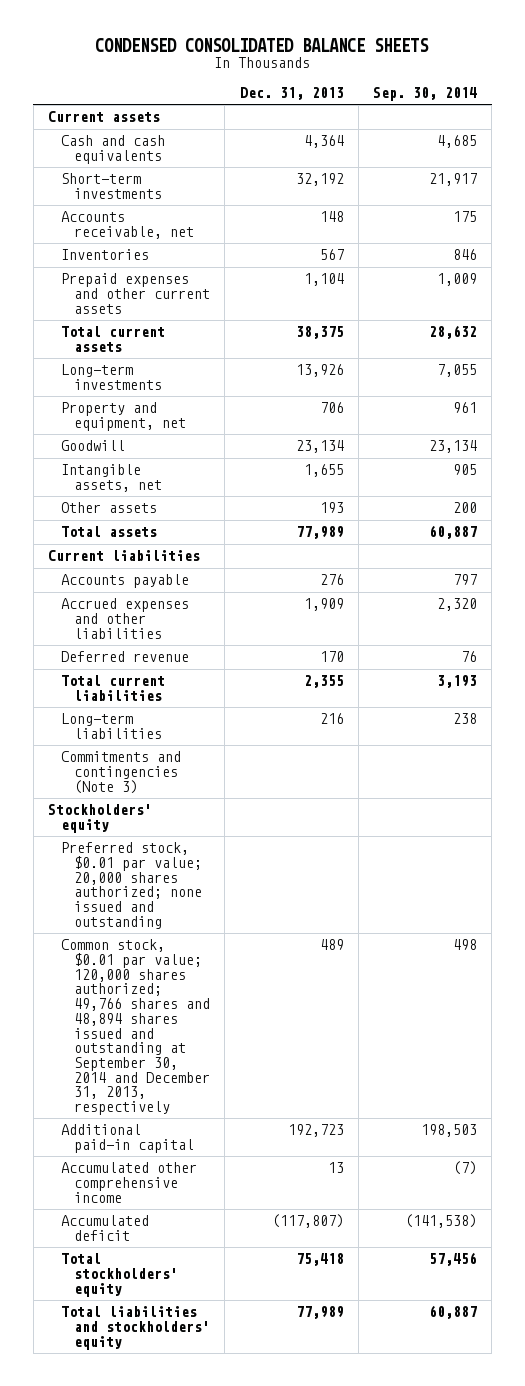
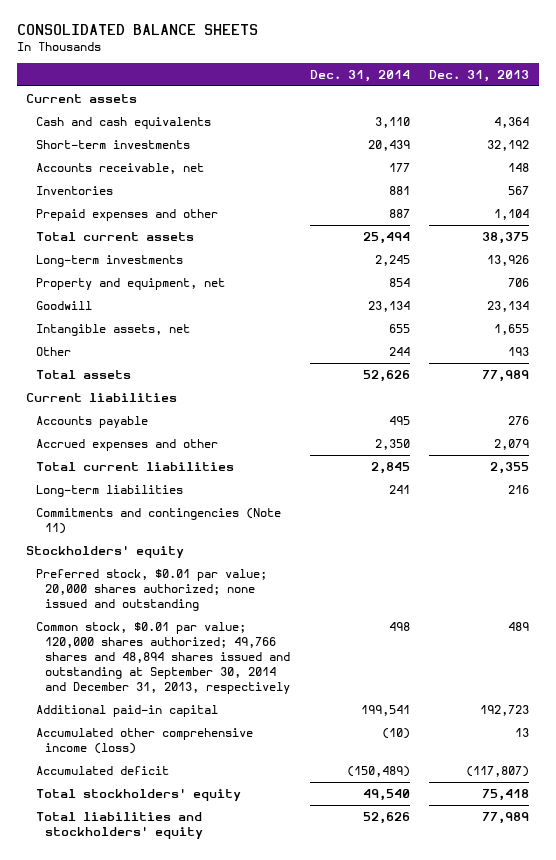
- CONDENSED CONSOLIDATED BALANCE SHEETS
+ CONSOLIDATED BALANCE SHEETS
- | Dec. 31, 2013 | Sep. 30, 2014
+ | Dec. 31, 2014 | Dec. 31, 2013
- Prepaid expenses and other current assets | 1,104 | 1,009
+ Prepaid expenses and other | 887 | 1,104
- Other assets | 193 | 200
+ Other | 244 | 193
- Accrued expenses and other liabilities | 1,909 | 2,320
- Deferred revenue | 170 | 76
+ Accrued expenses and other | 2,350 | 2,079
- Commitments and contingencies (Note 3)
+ Commitments and contingencies (Note 11)
- Accumulated other comprehensive income | 13 | (7)
+ Accumulated other comprehensive income (loss) | (10) | 13

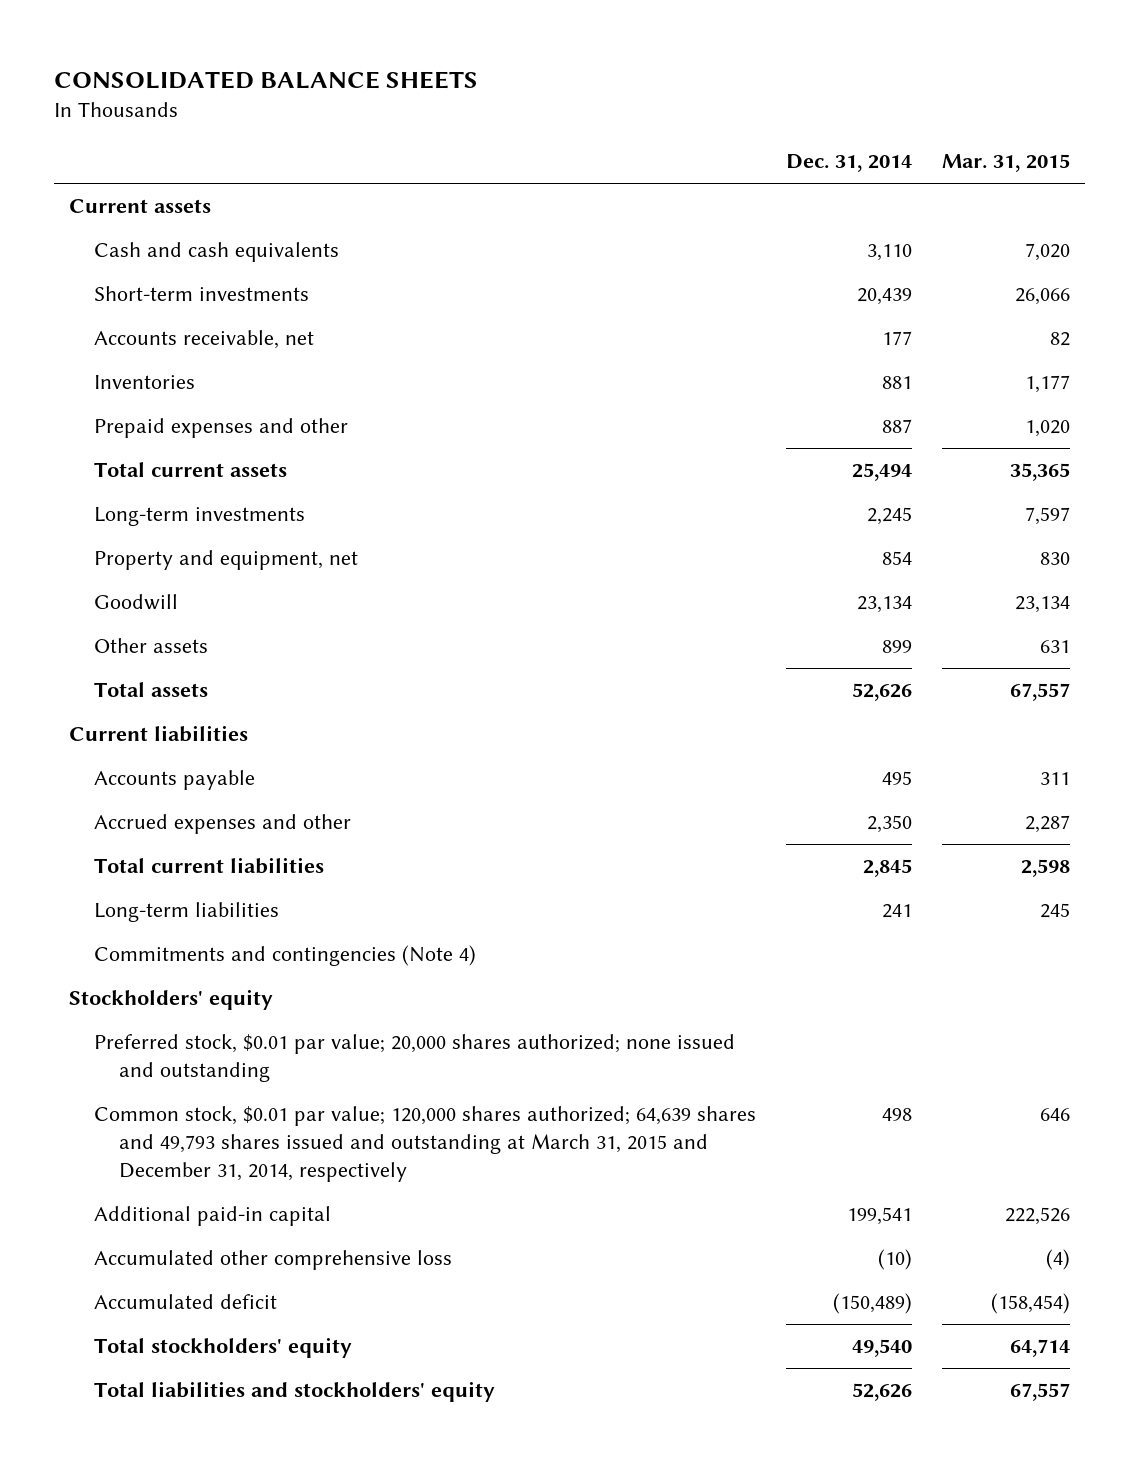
- | Dec. 31, 2014 | Dec. 31, 2013
+ | Dec. 31, 2014 | Mar. 31, 2015
- Intangible assets, net | 655 | 1,655
- Other | 244 | 193
+ Other assets | 899 | 631
- Commitments and contingencies (Note 11)
+ Commitments and contingencies (Note 4)
- Common stock, $0.01 par value; 120,000 shares authorized; 49,766 shares and 48,894 shares issued and outstanding at September 30, 2014 and December 31, 2013, respectively | 498 | 489
+ Common stock, $0.01 par value; 120,000 shares authorized; 64,639 shares and 49,793 shares issued and outstanding at March 31, 2015 and December 31, 2014, respectively | 498 | 646
- Accumulated other comprehensive income (loss) | (10) | 13
+ Accumulated other comprehensive loss | (10) | (4)

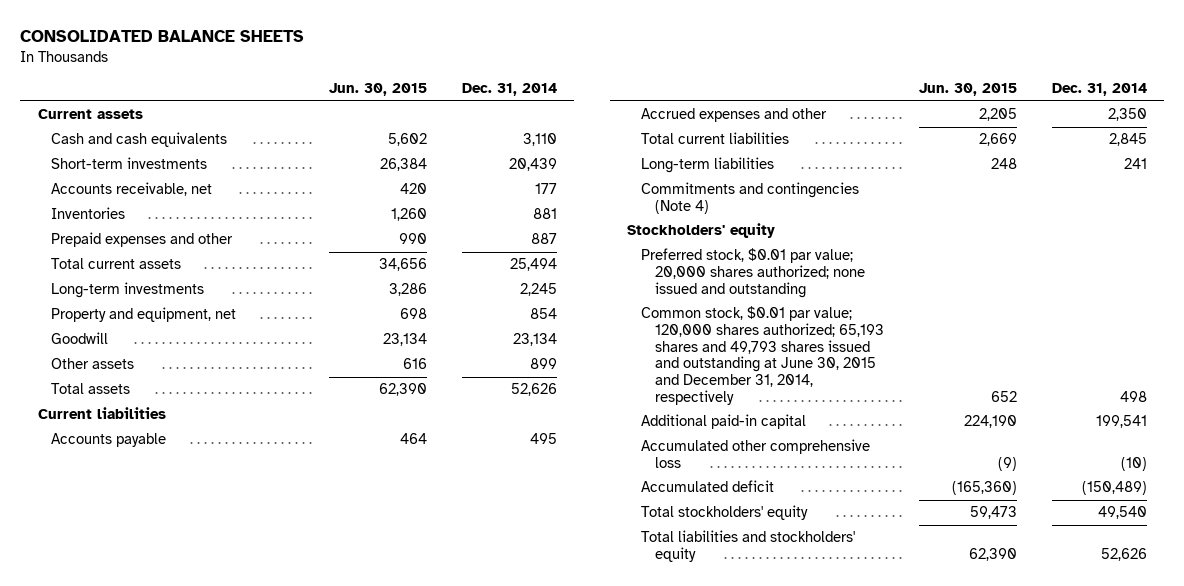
- | Dec. 31, 2014 | Mar. 31, 2015
+ | Jun. 30, 2015 | Dec. 31, 2014
- Common stock, $0.01 par value; 120,000 shares authorized; 64,639 shares and 49,793 shares issued and outstanding at March 31, 2015 and December 31, 2014, respectively | 498 | 646
+ Common stock, $0.01 par value; 120,000 shares authorized; 65,193 shares and 49,793 shares issued and outstanding at June 30, 2015 and December 31, 2014, respectively | 652 | 498

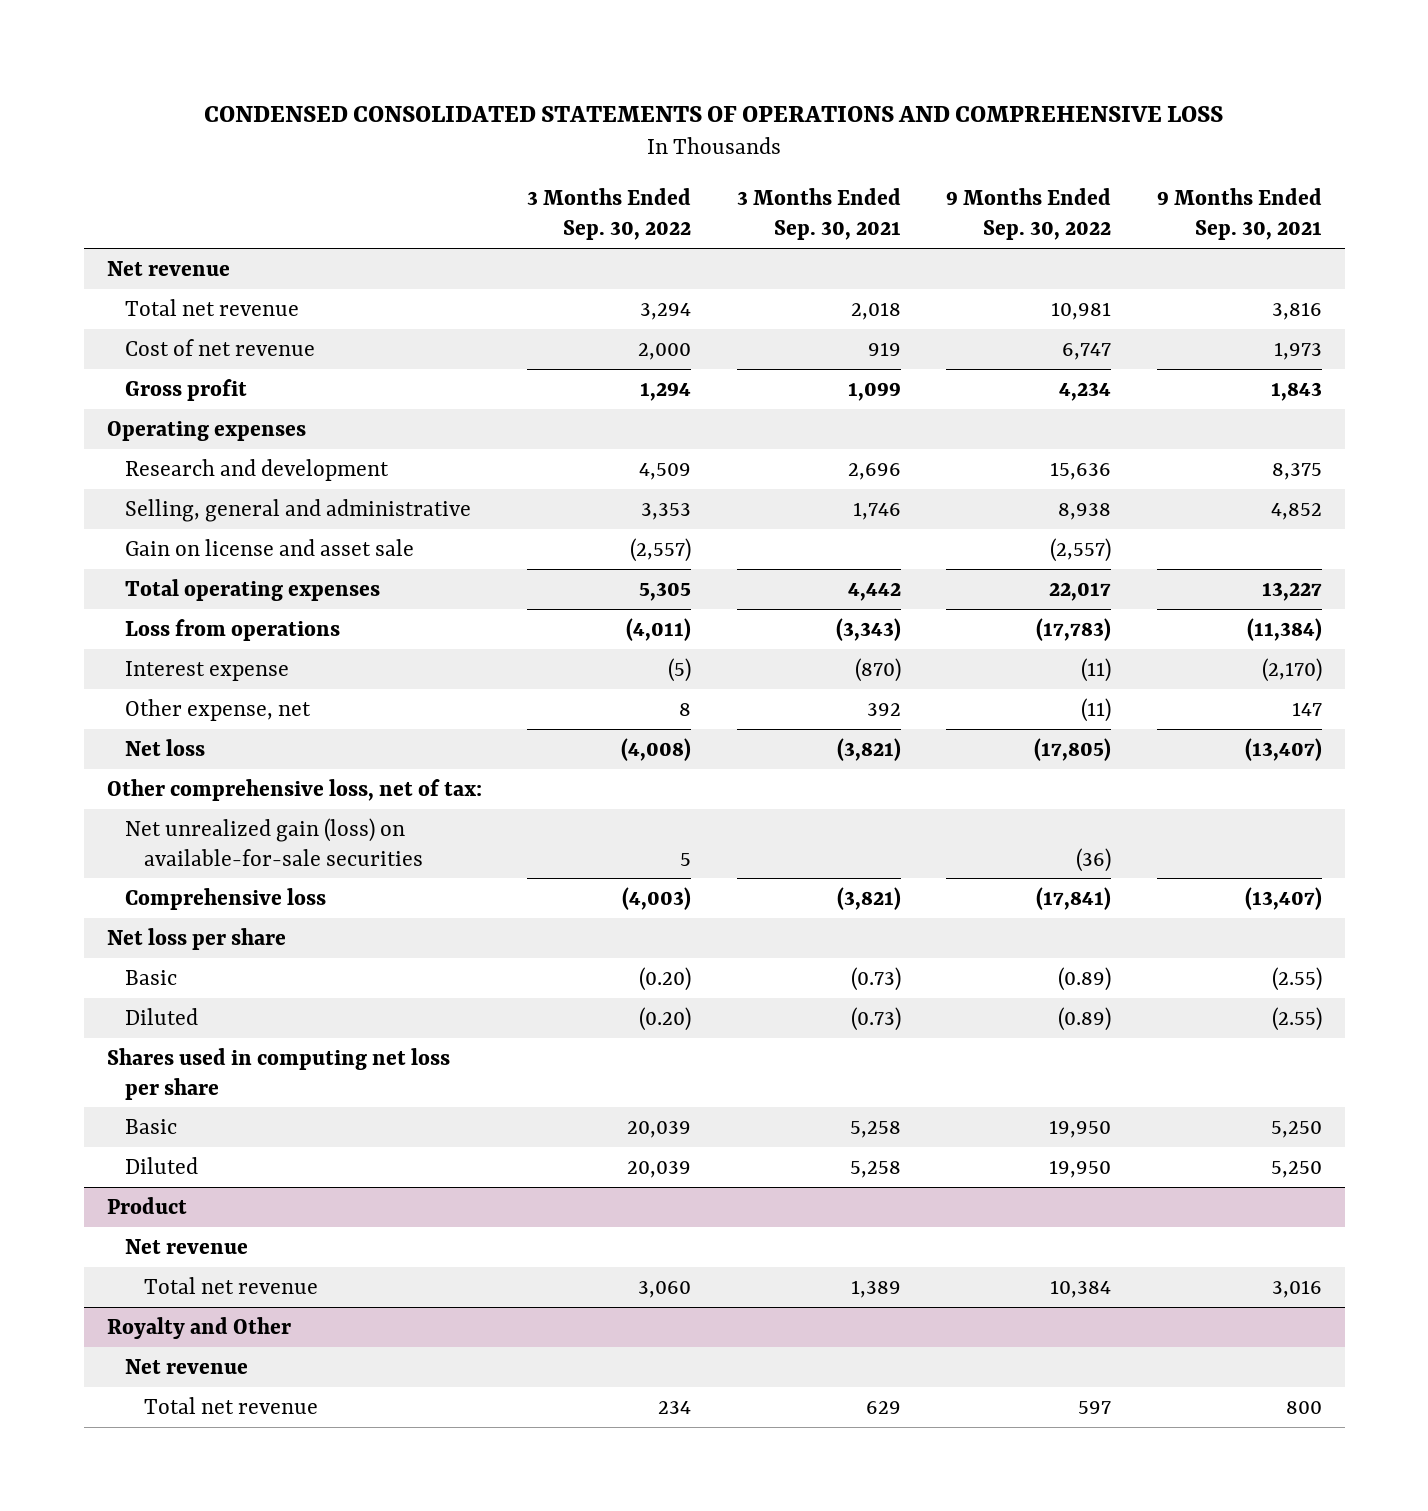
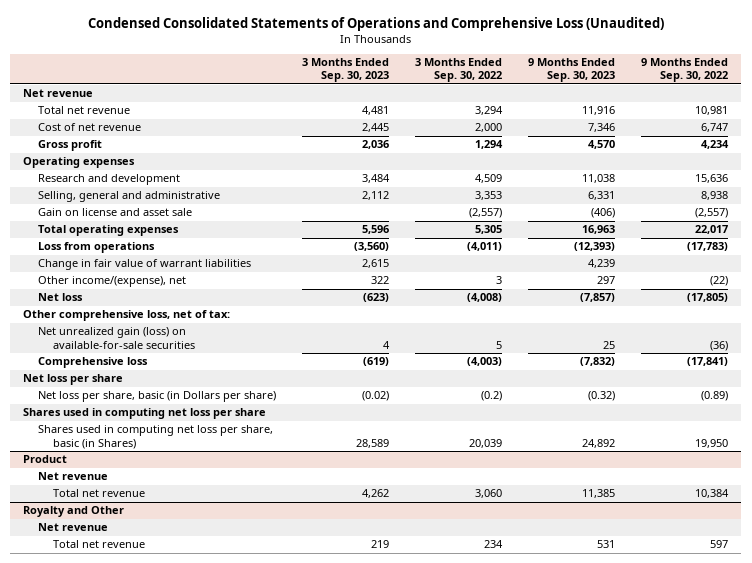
- CONDENSED CONSOLIDATED STATEMENTS OF OPERATIONS AND COMPREHENSIVE LOSS
+ Condensed Consolidated Statements of Operations and Comprehensive Loss (Unaudited)
- | 3 Months Ended Sep. 30, 2022 | 3 Months Ended Sep. 30, 2021 | 9 Months Ended Sep. 30, 2022 | 9 Months Ended Sep. 30, 2021
+ | 3 Months Ended Sep. 30, 2023 | 3 Months Ended Sep. 30, 2022 | 9 Months Ended Sep. 30, 2023 | 9 Months Ended Sep. 30, 2022
- Interest expense | (5) | (870) | (11) | (2,170)
- Other expense, net | 8 | 392 | (11) | 147
+ Change in fair value of warrant liabilities | 2,615 | | 4,239 |
+ Other income/(expense), net | 322 | 3 | 297 | (22)
- Basic | (0.20) | (0.73) | (0.89) | (2.55)
- Diluted | (0.20) | (0.73) | (0.89) | (2.55)
+ Net loss per share, basic (in Dollars per share) | (0.02) | (0.2) | (0.32) | (0.89)
- Basic | 20,039 | 5,258 | 19,950 | 5,250
- Diluted | 20,039 | 5,258 | 19,950 | 5,250
+ Shares used in computing net loss per share, basic (in Shares) | 28,589 | 20,039 | 24,892 | 19,950

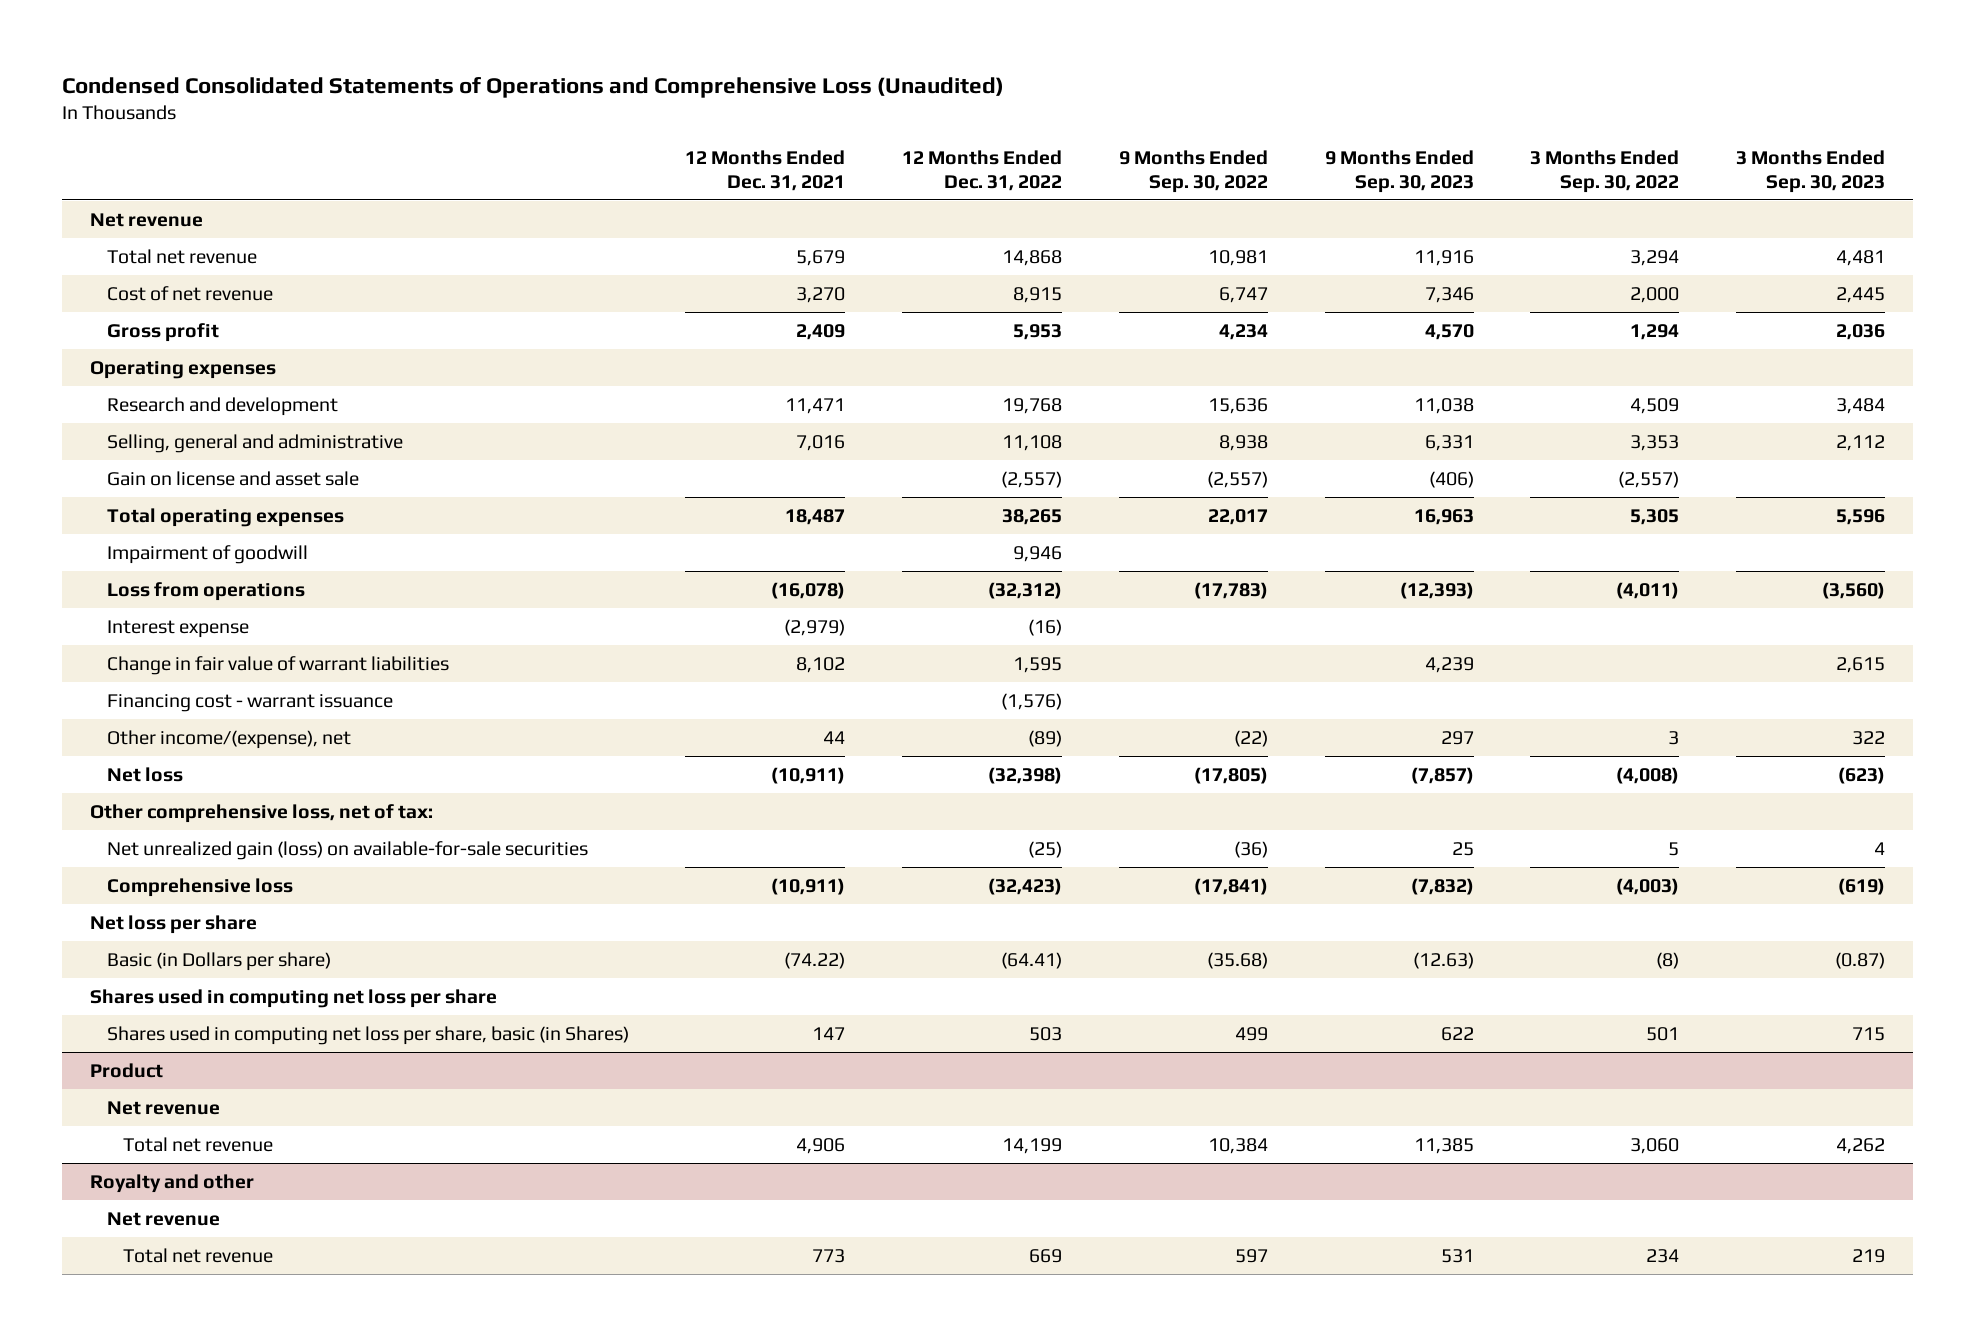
- | 3 Months Ended Sep. 30, 2023 | 3 Months Ended Sep. 30, 2022 | 9 Months Ended Sep. 30, 2023 | 9 Months Ended Sep. 30, 2022
+ | 12 Months Ended Dec. 31, 2021 | 12 Months Ended Dec. 31, 2022 | 9 Months Ended Sep. 30, 2022 | 9 Months Ended Sep. 30, 2023 | 3 Months Ended Sep. 30, 2022 | 3 Months Ended Sep. 30, 2023
+ Impairment of goodwill | | 9,946 | | | |
+ Interest expense | (2,979) | (16) | | | |
+ Financing cost - warrant issuance | | (1,576) | | | |
- Net loss per share, basic (in Dollars per share) | (0.02) | (0.2) | (0.32) | (0.89)
+ Basic (in Dollars per share) | (74.22) | (64.41) | (35.68) | (12.63) | (8) | (0.87)
- Shares used in computing net loss per share, basic (in Shares) | 28,589 | 20,039 | 24,892 | 19,950
+ Shares used in computing net loss per share, basic (in Shares) | 147 | 503 | 499 | 622 | 501 | 715
- Royalty and Other
+ Royalty and other

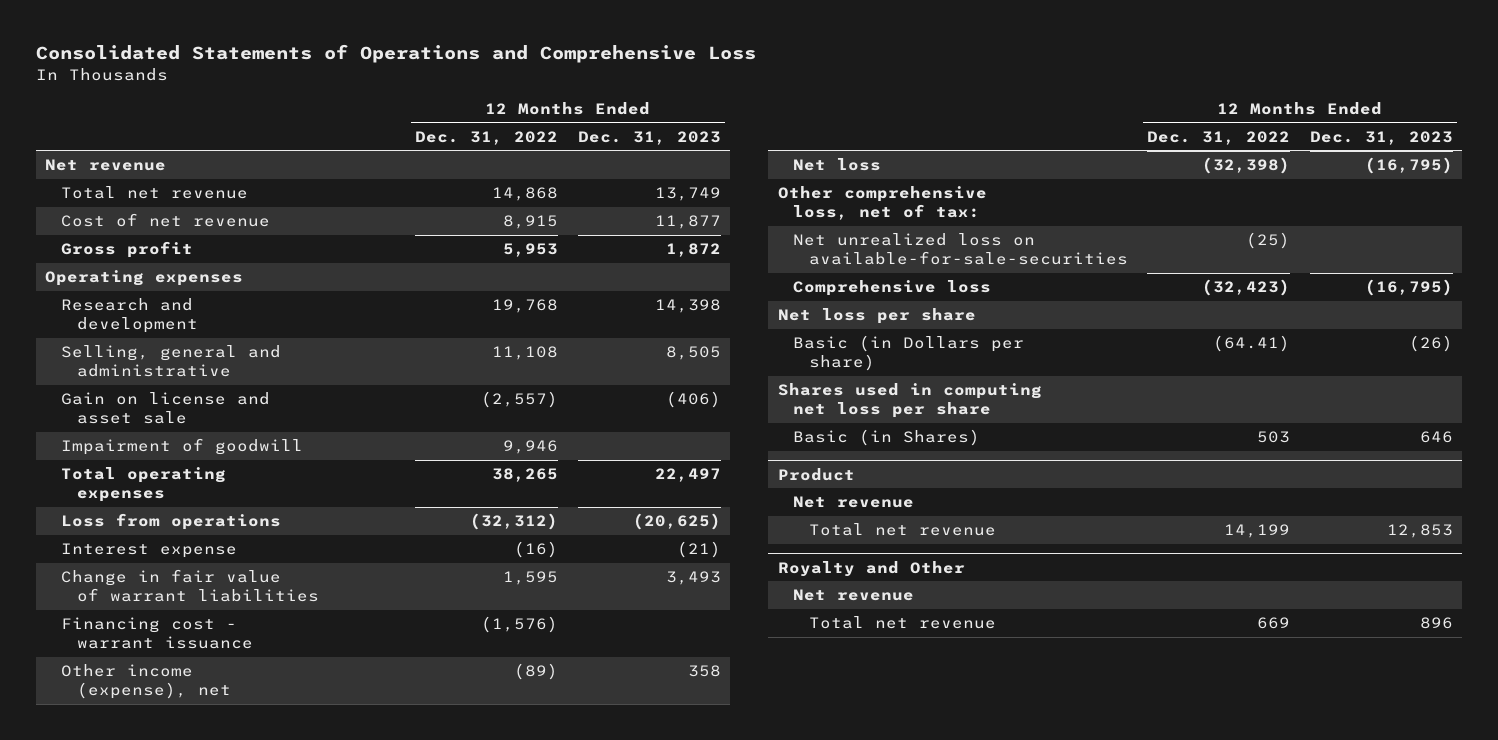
- Condensed Consolidated Statements of Operations and Comprehensive Loss (Unaudited)
+ Consolidated Statements of Operations and Comprehensive Loss
- | 12 Months Ended Dec. 31, 2021 | 12 Months Ended Dec. 31, 2022 | 9 Months Ended Sep. 30, 2022 | 9 Months Ended Sep. 30, 2023 | 3 Months Ended Sep. 30, 2022 | 3 Months Ended Sep. 30, 2023
+ | 12 Months Ended Dec. 31, 2022 | 12 Months Ended Dec. 31, 2023
moved down: Total operating expenses | 38,265 | 22,497
- Other income/(expense), net | 44 | (89) | (22) | 297 | 3 | 322
+ Other income (expense), net | (89) | 358
- Net unrealized gain (loss) on available-for-sale securities | | (25) | (36) | 25 | 5 | 4
+ Net unrealized loss on available-for-sale-securities | (25) |
- Shares used in computing net loss per share, basic (in Shares) | 147 | 503 | 499 | 622 | 501 | 715
+ Basic (in Shares) | 503 | 646
- Royalty and other
+ Royalty and Other

